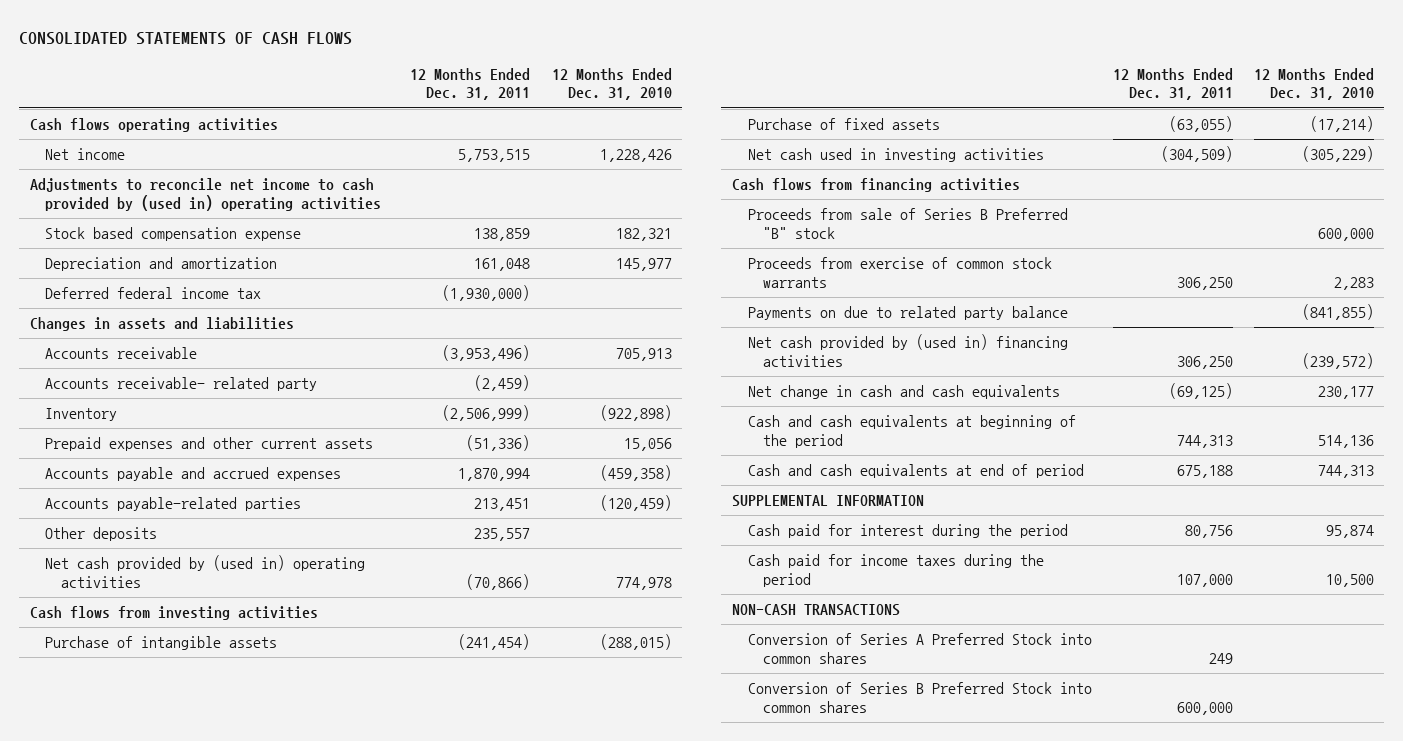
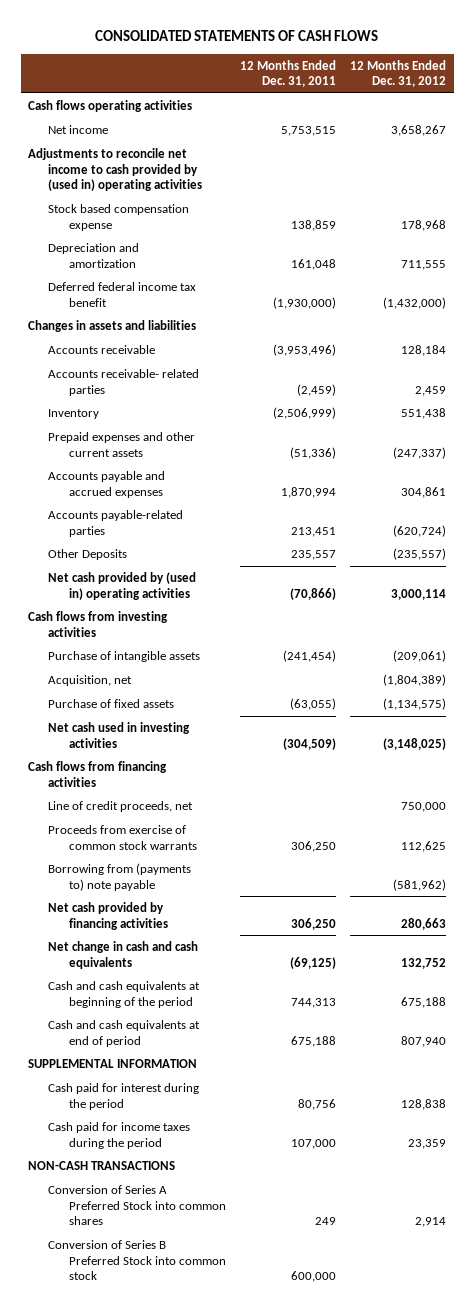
- | 12 Months Ended Dec. 31, 2011 | 12 Months Ended Dec. 31, 2010
+ | 12 Months Ended Dec. 31, 2011 | 12 Months Ended Dec. 31, 2012
- Deferred federal income tax | (1,930,000) |
+ Deferred federal income tax benefit | (1,930,000) | (1,432,000)
- Accounts receivable- related party | (2,459) |
+ Accounts receivable- related parties | (2,459) | 2,459
- Other deposits | 235,557 |
+ Other Deposits | 235,557 | (235,557)
+ Acquisition, net | | (1,804,389)
- Proceeds from sale of Series B Preferred "B" stock | | 600,000
+ Line of credit proceeds, net | | 750,000
- Payments on due to related party balance | | (841,855)
- Net cash provided by (used in) financing activities | 306,250 | (239,572)
+ Borrowing from (payments to) note payable | | (581,962)
+ Net cash provided by financing activities | 306,250 | 280,663
- Conversion of Series B Preferred Stock into common shares | 600,000 |
+ Conversion of Series B Preferred Stock into common stock | 600,000 |

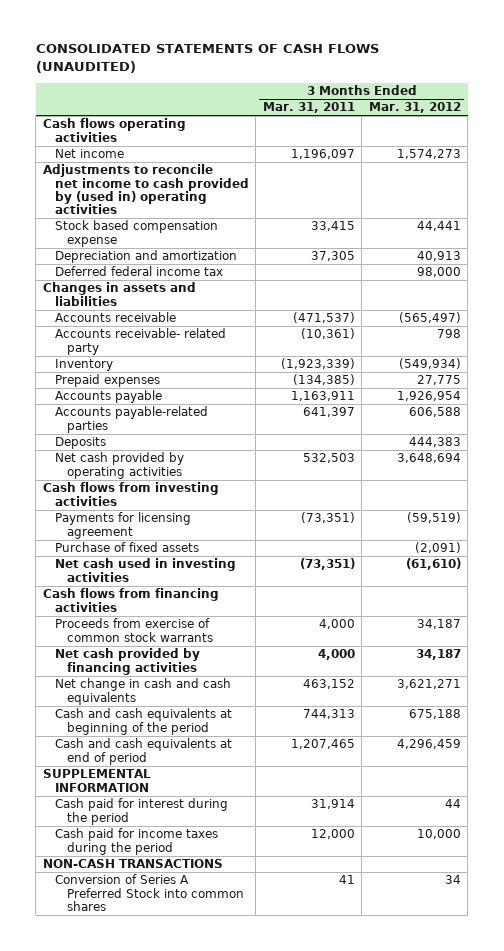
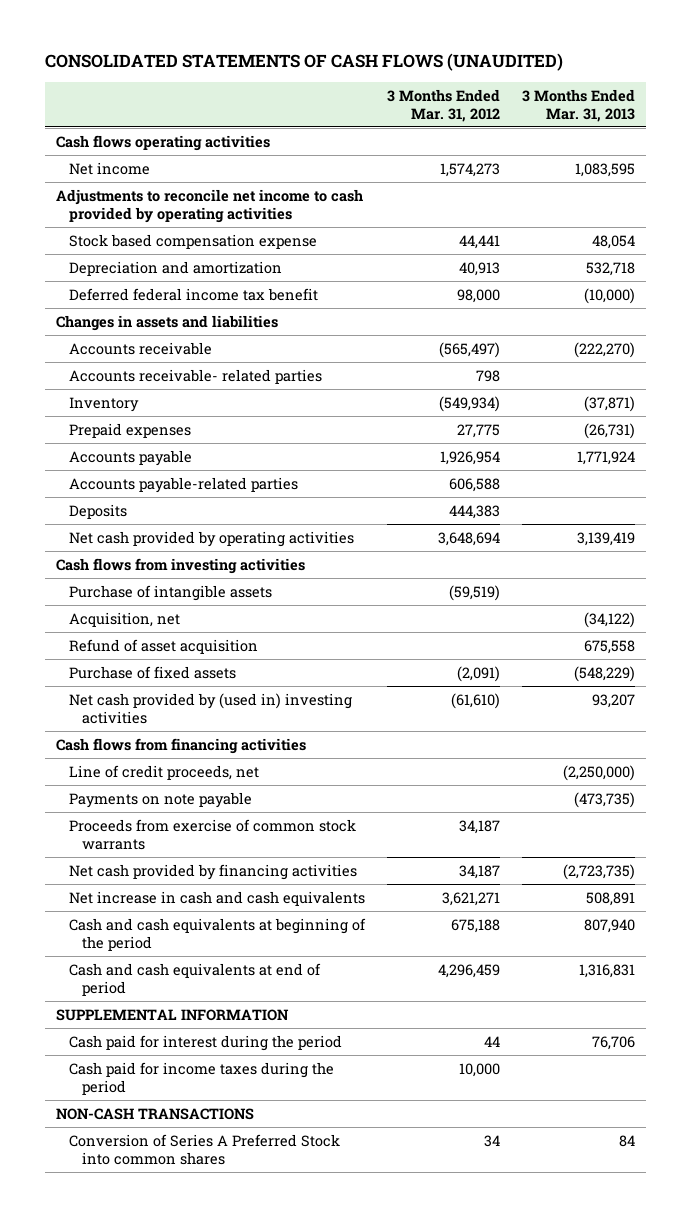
- | 3 Months Ended Mar. 31, 2011 | 3 Months Ended Mar. 31, 2012
+ | 3 Months Ended Mar. 31, 2012 | 3 Months Ended Mar. 31, 2013
- Adjustments to reconcile net income to cash provided by (used in) operating activities
+ Adjustments to reconcile net income to cash provided by operating activities
- Deferred federal income tax | | 98,000
+ Deferred federal income tax benefit | 98,000 | (10,000)
- Accounts receivable- related party | (10,361) | 798
+ Accounts receivable- related parties | 798 |
- Payments for licensing agreement | (73,351) | (59,519)
+ Purchase of intangible assets | (59,519) |
+ Acquisition, net | | (34,122)
+ Refund of asset acquisition | | 675,558
- Net cash used in investing activities | (73,351) | (61,610)
+ Net cash provided by (used in) investing activities | (61,610) | 93,207
+ Line of credit proceeds, net | | (2,250,000)
+ Payments on note payable | | (473,735)
- Net change in cash and cash equivalents | 463,152 | 3,621,271
+ Net increase in cash and cash equivalents | 3,621,271 | 508,891

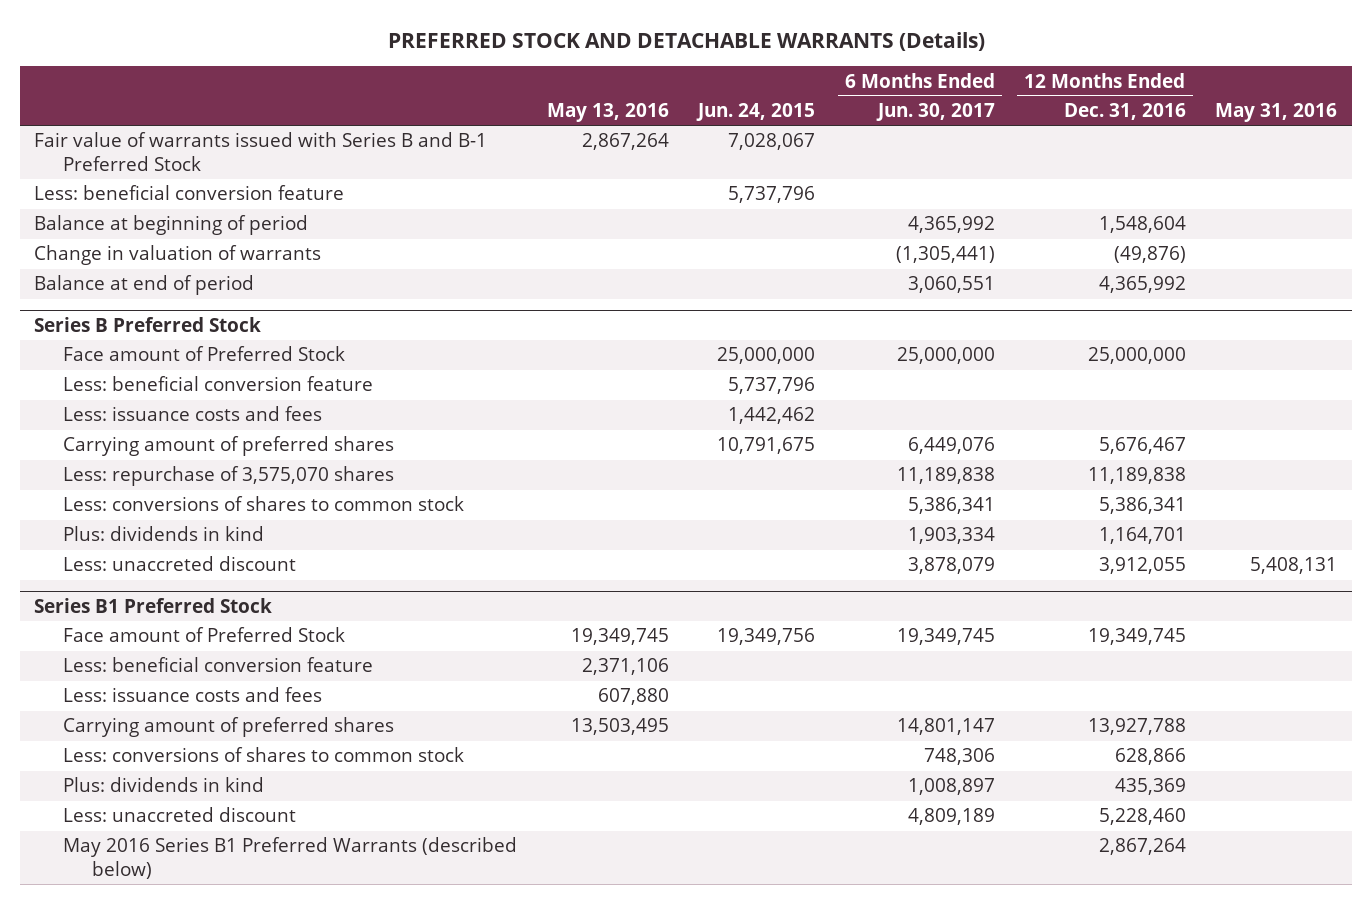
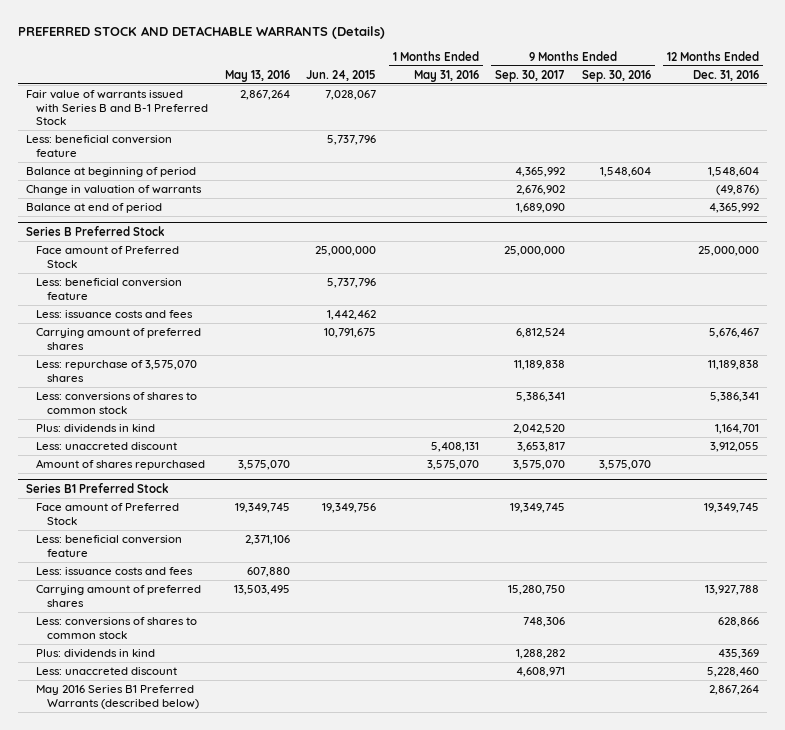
- | May 13, 2016 | Jun. 24, 2015 | 6 Months Ended Jun. 30, 2017 | 12 Months Ended Dec. 31, 2016 | May 31, 2016
+ | May 13, 2016 | Jun. 24, 2015 | 1 Months Ended May 31, 2016 | 9 Months Ended Sep. 30, 2017 | 9 Months Ended Sep. 30, 2016 | 12 Months Ended Dec. 31, 2016
@ Series B Preferred Stock
+ Amount of shares repurchased | 3,575,070 | | 3,575,070 | 3,575,070 | 3,575,070 |

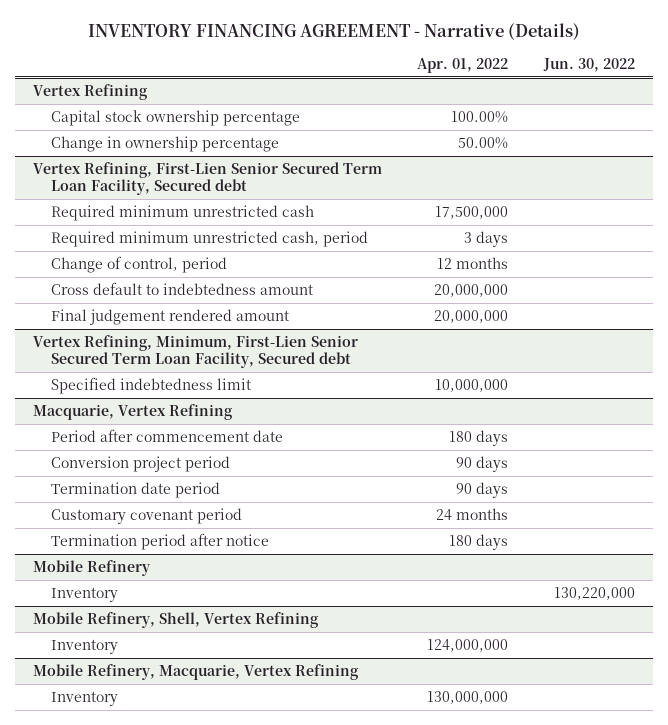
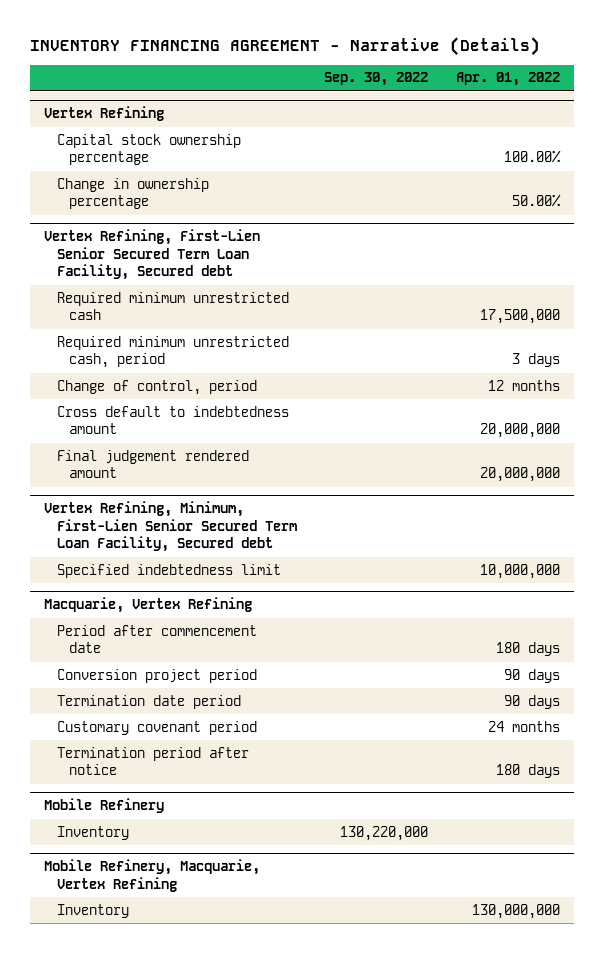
- | Apr. 01, 2022 | Jun. 30, 2022
+ | Sep. 30, 2022 | Apr. 01, 2022
- Mobile Refinery, Shell, Vertex Refining
- Inventory | 124,000,000 |

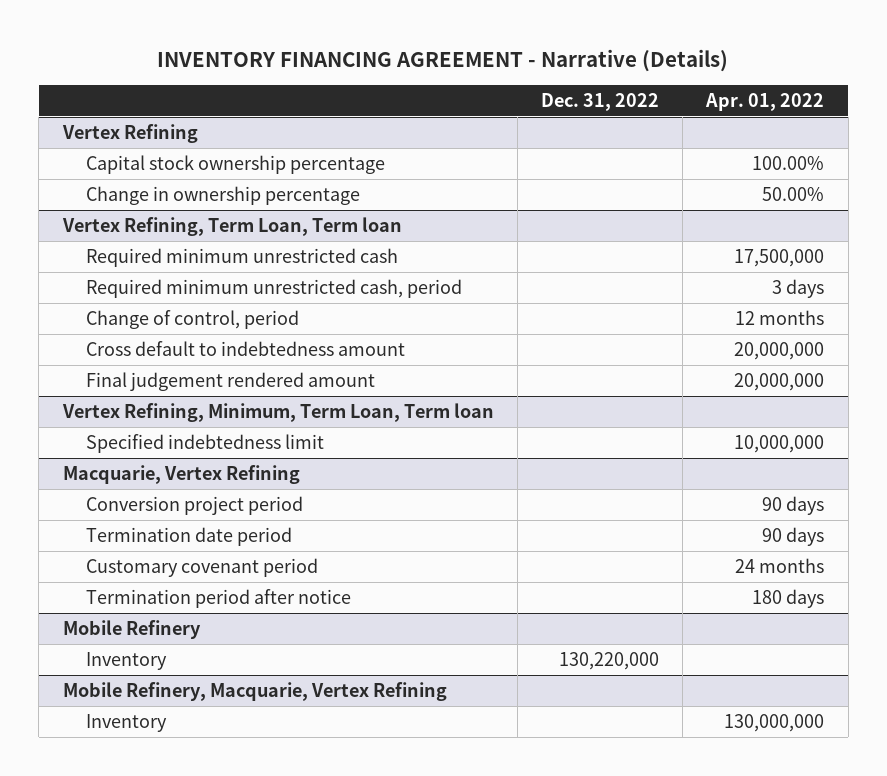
- | Sep. 30, 2022 | Apr. 01, 2022
+ | Dec. 31, 2022 | Apr. 01, 2022
- Vertex Refining, First-Lien Senior Secured Term Loan Facility, Secured debt
+ Vertex Refining, Term Loan, Term loan
- Vertex Refining, Minimum, First-Lien Senior Secured Term Loan Facility, Secured debt
+ Vertex Refining, Minimum, Term Loan, Term loan
@ Macquarie, Vertex Refining
- Period after commencement date | | 180 days

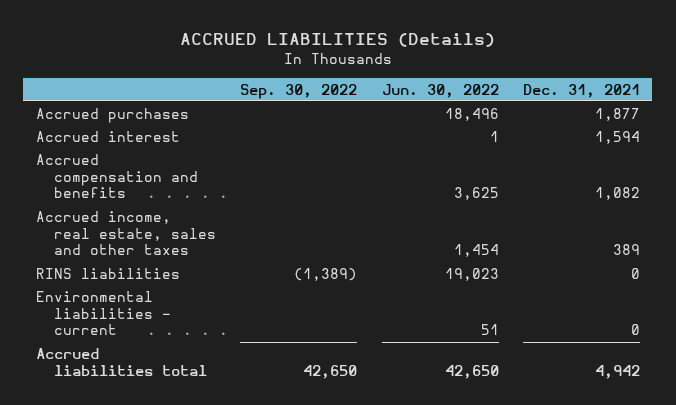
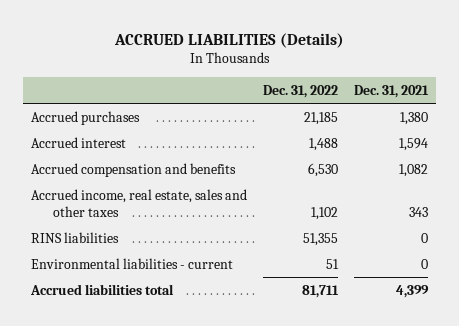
- | Sep. 30, 2022 | Jun. 30, 2022 | Dec. 31, 2021
+ | Dec. 31, 2022 | Dec. 31, 2021
- Accrued purchases | | 18,496 | 1,877
+ Accrued purchases | 21,185 | 1,380
- Accrued income, real estate, sales and other taxes | | 1,454 | 389
+ Accrued income, real estate, sales and other taxes | 1,102 | 343
- Accrued liabilities total | 42,650 | 42,650 | 4,942
+ Accrued liabilities total | 81,711 | 4,399

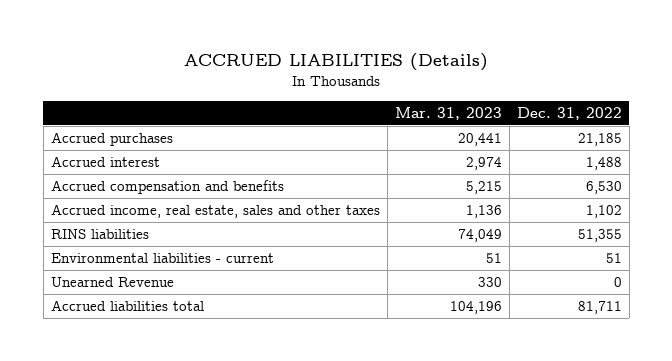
- | Dec. 31, 2022 | Dec. 31, 2021
+ | Mar. 31, 2023 | Dec. 31, 2022
+ Unearned Revenue | 330 | 0

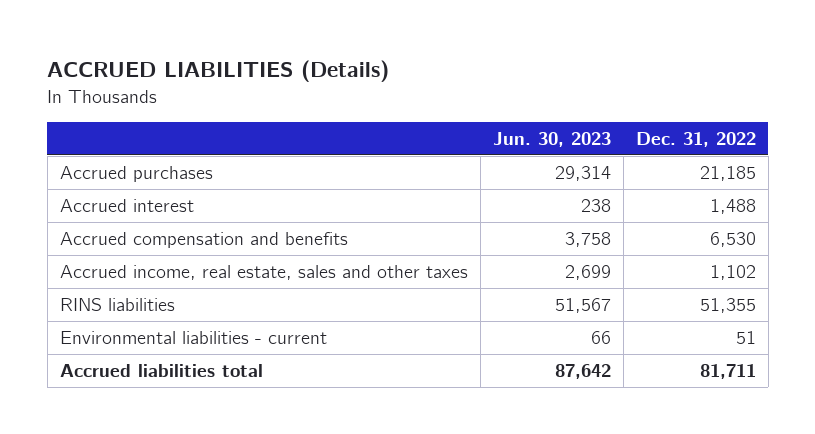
- | Mar. 31, 2023 | Dec. 31, 2022
+ | Jun. 30, 2023 | Dec. 31, 2022
- Unearned Revenue | 330 | 0

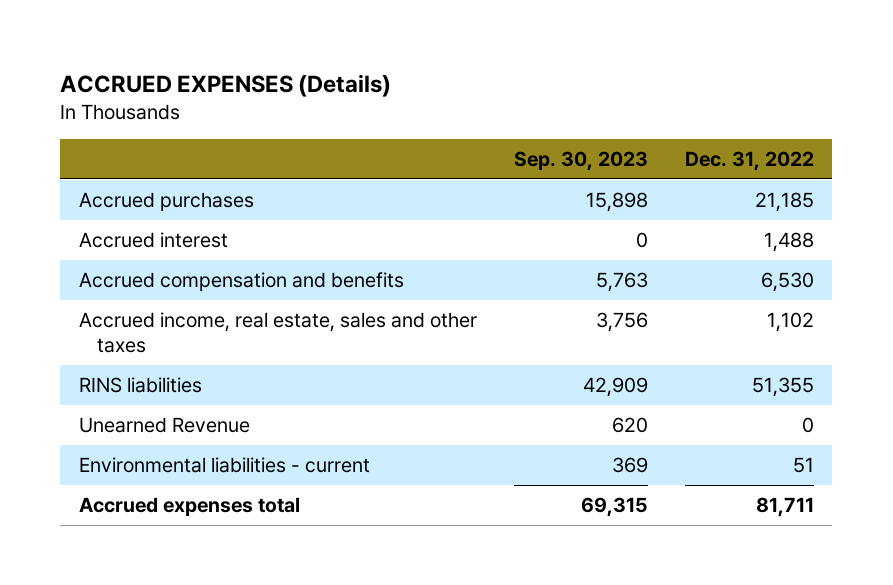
- ACCRUED LIABILITIES (Details)
+ ACCRUED EXPENSES (Details)
- | Jun. 30, 2023 | Dec. 31, 2022
+ | Sep. 30, 2023 | Dec. 31, 2022
+ Unearned Revenue | 620 | 0
- Accrued liabilities total | 87,642 | 81,711
+ Accrued expenses total | 69,315 | 81,711

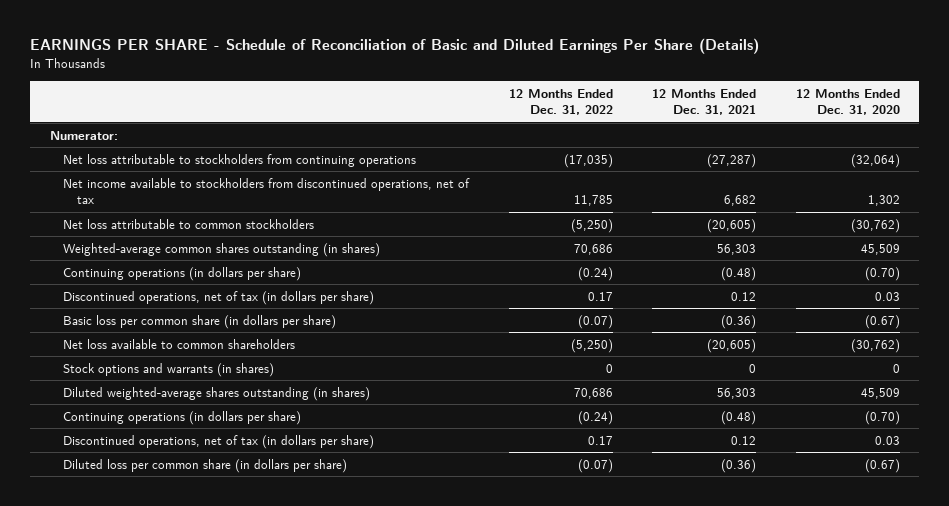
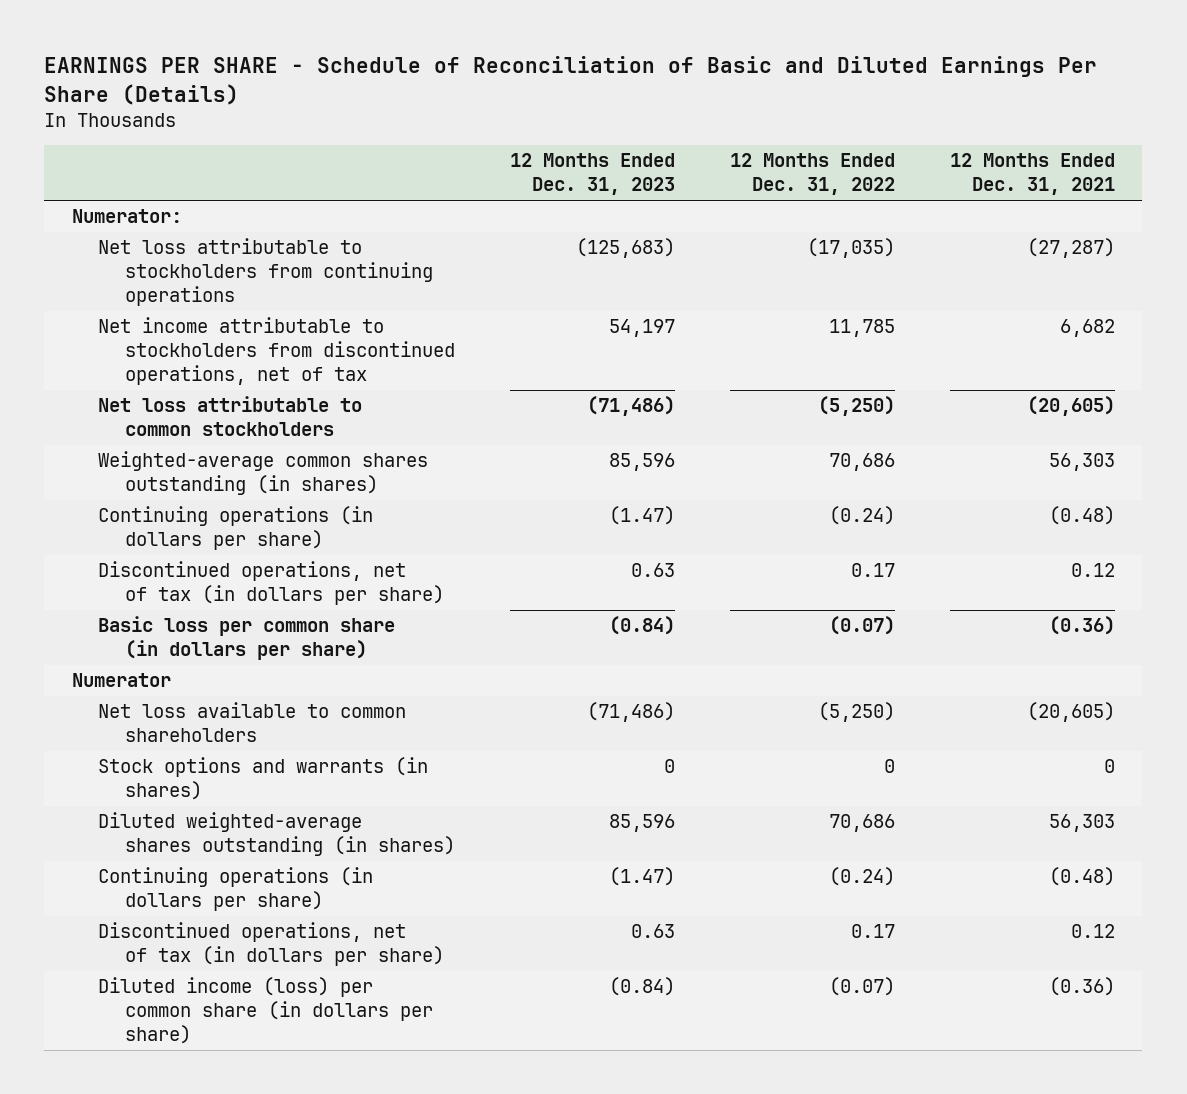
- | 12 Months Ended Dec. 31, 2022 | 12 Months Ended Dec. 31, 2021 | 12 Months Ended Dec. 31, 2020
+ | 12 Months Ended Dec. 31, 2023 | 12 Months Ended Dec. 31, 2022 | 12 Months Ended Dec. 31, 2021
- Net income available to stockholders from discontinued operations, net of tax | 11,785 | 6,682 | 1,302
+ Net income attributable to stockholders from discontinued operations, net of tax | 54,197 | 11,785 | 6,682
+ Numerator
- Diluted loss per common share (in dollars per share) | (0.07) | (0.36) | (0.67)
+ Diluted income (loss) per common share (in dollars per share) | (0.84) | (0.07) | (0.36)

